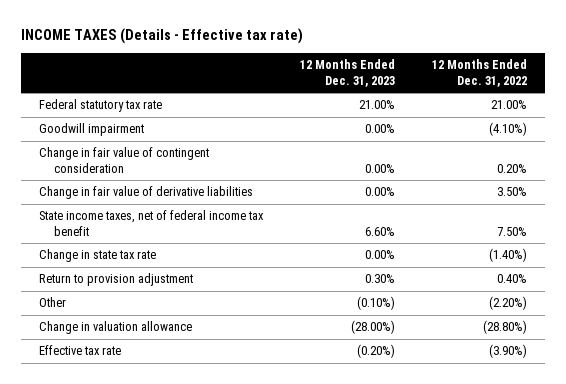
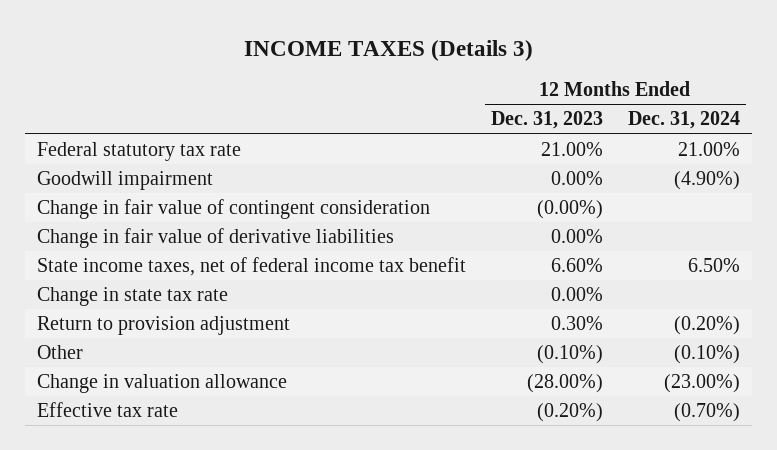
- INCOME TAXES (Details - Effective tax rate)
+ INCOME TAXES (Details 3)
- | 12 Months Ended Dec. 31, 2023 | 12 Months Ended Dec. 31, 2022
+ | 12 Months Ended Dec. 31, 2023 | 12 Months Ended Dec. 31, 2024
- Change in fair value of contingent consideration | 0.00% | 0.20%
+ Change in fair value of contingent consideration | (0.00%) |

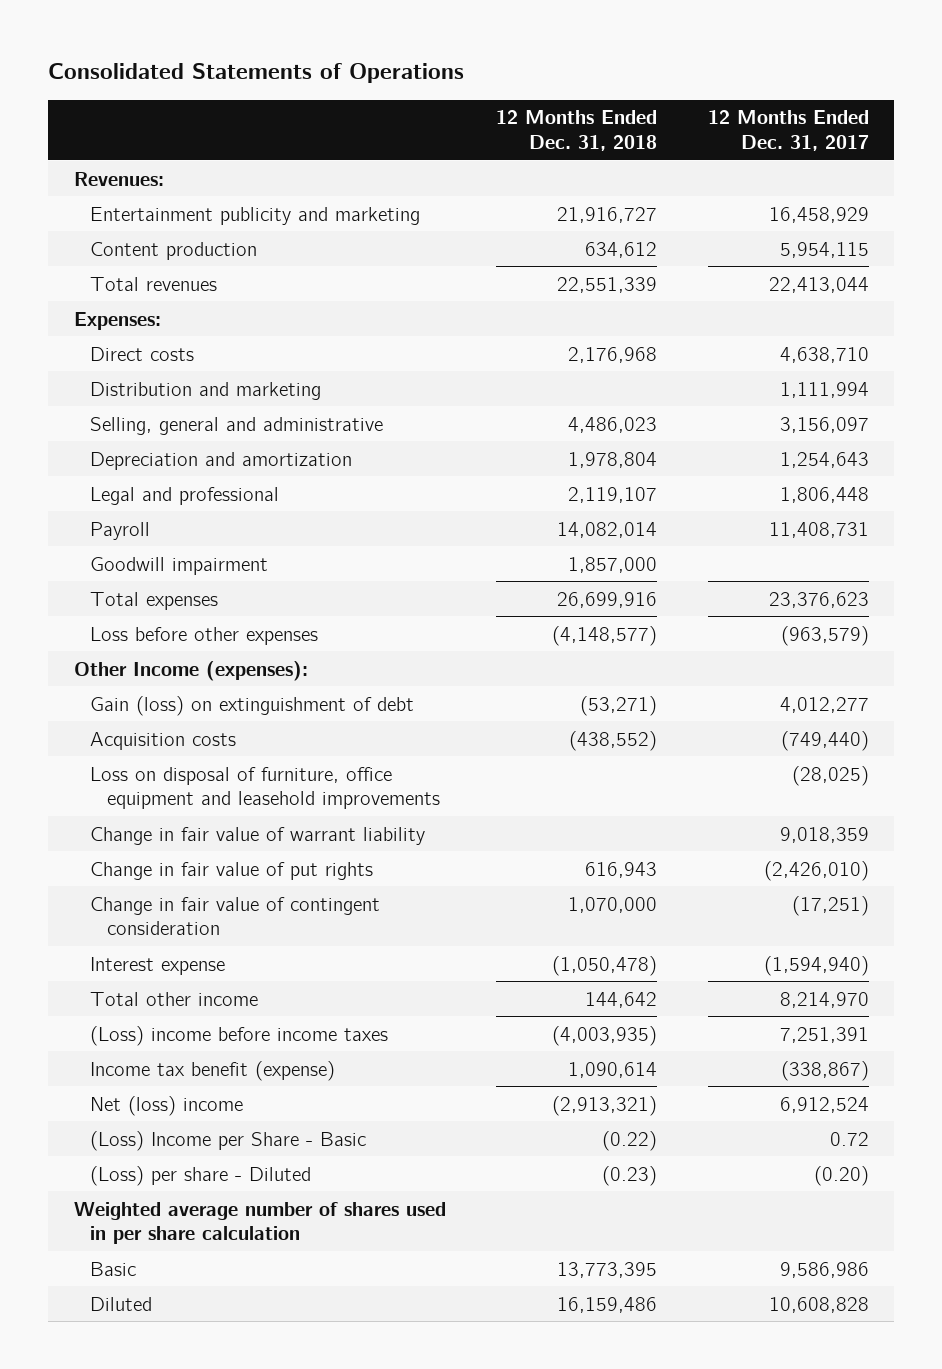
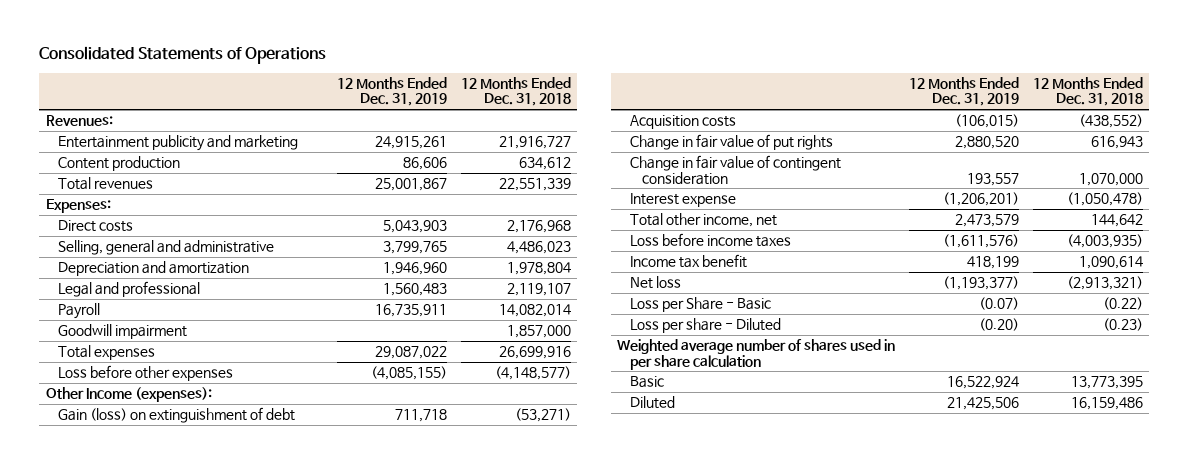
- | 12 Months Ended Dec. 31, 2018 | 12 Months Ended Dec. 31, 2017
+ | 12 Months Ended Dec. 31, 2019 | 12 Months Ended Dec. 31, 2018
- Distribution and marketing | | 1,111,994
- Loss on disposal of furniture, office equipment and leasehold improvements | | (28,025)
- Change in fair value of warrant liability | | 9,018,359
- Total other income | 144,642 | 8,214,970
- (Loss) income before income taxes | (4,003,935) | 7,251,391
- Income tax benefit (expense) | 1,090,614 | (338,867)
- Net (loss) income | (2,913,321) | 6,912,524
- (Loss) Income per Share - Basic | (0.22) | 0.72
- (Loss) per share - Diluted | (0.23) | (0.20)
+ Total other income, net | 2,473,579 | 144,642
+ Loss before income taxes | (1,611,576) | (4,003,935)
+ Income tax benefit | 418,199 | 1,090,614
+ Net loss | (1,193,377) | (2,913,321)
+ Loss per Share - Basic | (0.07) | (0.22)
+ Loss per share - Diluted | (0.20) | (0.23)

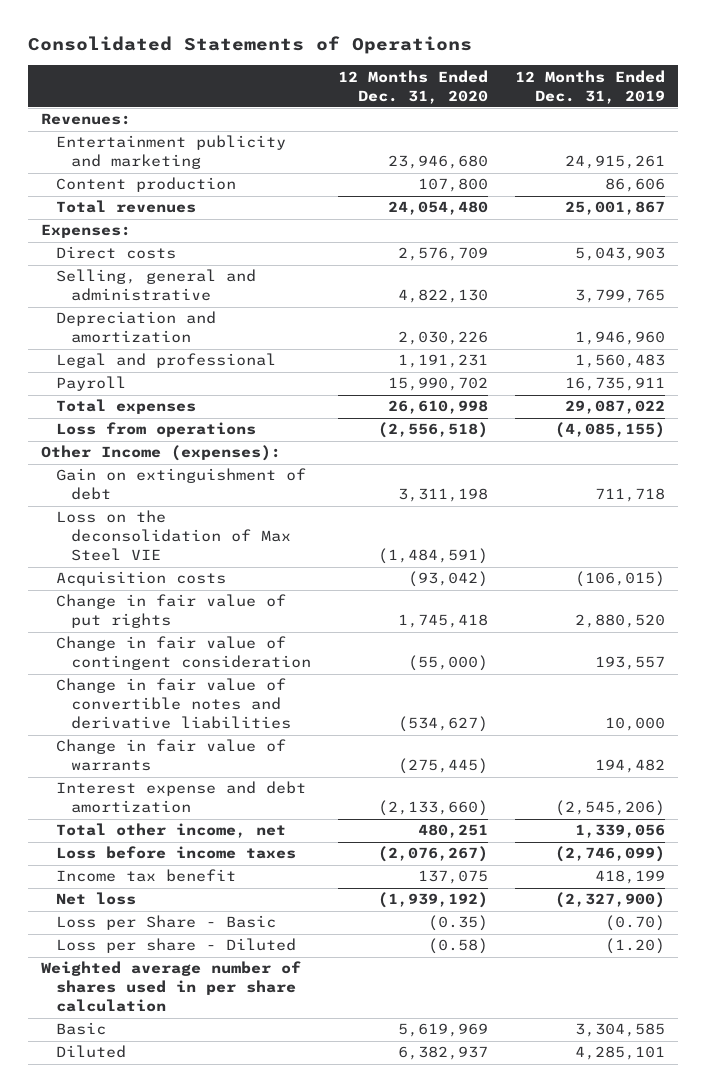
- | 12 Months Ended Dec. 31, 2019 | 12 Months Ended Dec. 31, 2018
+ | 12 Months Ended Dec. 31, 2020 | 12 Months Ended Dec. 31, 2019
- Goodwill impairment | | 1,857,000
- Loss before other expenses | (4,085,155) | (4,148,577)
+ Loss from operations | (2,556,518) | (4,085,155)
- Gain (loss) on extinguishment of debt | 711,718 | (53,271)
+ Gain on extinguishment of debt | 3,311,198 | 711,718
+ Loss on the deconsolidation of Max Steel VIE | (1,484,591) |
- Interest expense | (1,206,201) | (1,050,478)
- Total other income, net | 2,473,579 | 144,642
- Loss before income taxes | (1,611,576) | (4,003,935)
+ Change in fair value of convertible notes and derivative liabilities | (534,627) | 10,000
+ Change in fair value of warrants | (275,445) | 194,482
+ Interest expense and debt amortization | (2,133,660) | (2,545,206)
+ Total other income, net | 480,251 | 1,339,056
+ Loss before income taxes | (2,076,267) | (2,746,099)
- Net loss | (1,193,377) | (2,913,321)
- Loss per Share - Basic | (0.07) | (0.22)
- Loss per share - Diluted | (0.20) | (0.23)
+ Net loss | (1,939,192) | (2,327,900)
+ Loss per Share - Basic | (0.35) | (0.70)
+ Loss per share - Diluted | (0.58) | (1.20)
- Basic | 16,522,924 | 13,773,395
- Diluted | 21,425,506 | 16,159,486
+ Basic | 5,619,969 | 3,304,585
+ Diluted | 6,382,937 | 4,285,101

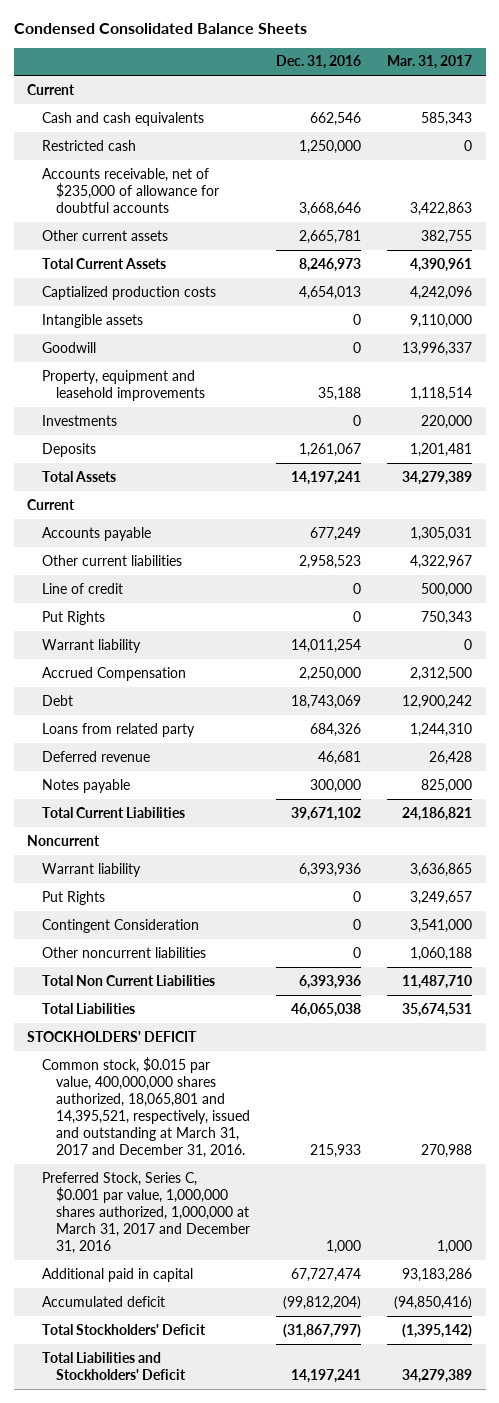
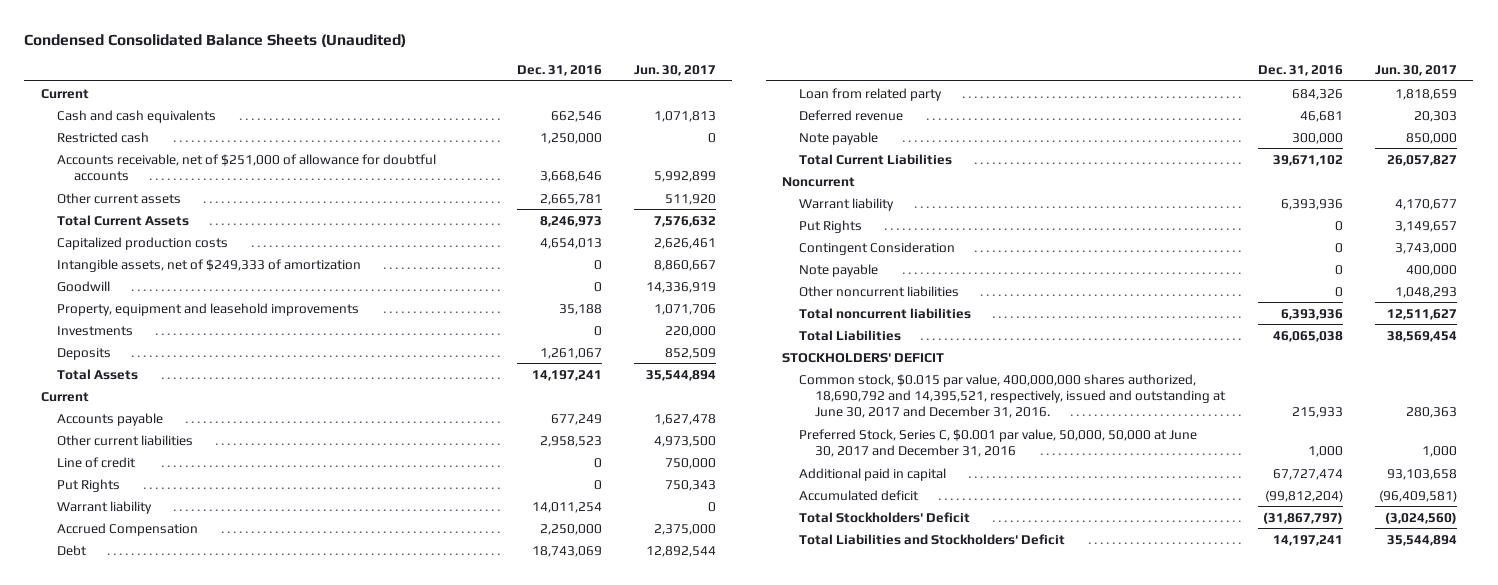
- Condensed Consolidated Balance Sheets
+ Condensed Consolidated Balance Sheets (Unaudited)
- | Dec. 31, 2016 | Mar. 31, 2017
+ | Dec. 31, 2016 | Jun. 30, 2017
- Accounts receivable, net of $235,000 of allowance for doubtful accounts | 3,668,646 | 3,422,863
+ Accounts receivable, net of $251,000 of allowance for doubtful accounts | 3,668,646 | 5,992,899
- Captialized production costs | 4,654,013 | 4,242,096
- Intangible assets | 0 | 9,110,000
+ Capitalized production costs | 4,654,013 | 2,626,461
+ Intangible assets, net of $249,333 of amortization | 0 | 8,860,667
- Loans from related party | 684,326 | 1,244,310
+ Loan from related party | 684,326 | 1,818,659
- Notes payable | 300,000 | 825,000
+ Note payable | 300,000 | 850,000
+ Note payable | 0 | 400,000
- Total Non Current Liabilities | 6,393,936 | 11,487,710
+ Total noncurrent liabilities | 6,393,936 | 12,511,627
- Common stock, $0.015 par value, 400,000,000 shares authorized, 18,065,801 and 14,395,521, respectively, issued and outstanding at March 31, 2017 and December 31, 2016. | 215,933 | 270,988
- Preferred Stock, Series C, $0.001 par value, 1,000,000 shares authorized, 1,000,000 at March 31, 2017 and December 31, 2016 | 1,000 | 1,000
+ Common stock, $0.015 par value, 400,000,000 shares authorized, 18,690,792 and 14,395,521, respectively, issued and outstanding at June 30, 2017 and December 31, 2016. | 215,933 | 280,363
+ Preferred Stock, Series C, $0.001 par value, 50,000, 50,000 at June 30, 2017 and December 31, 2016 | 1,000 | 1,000

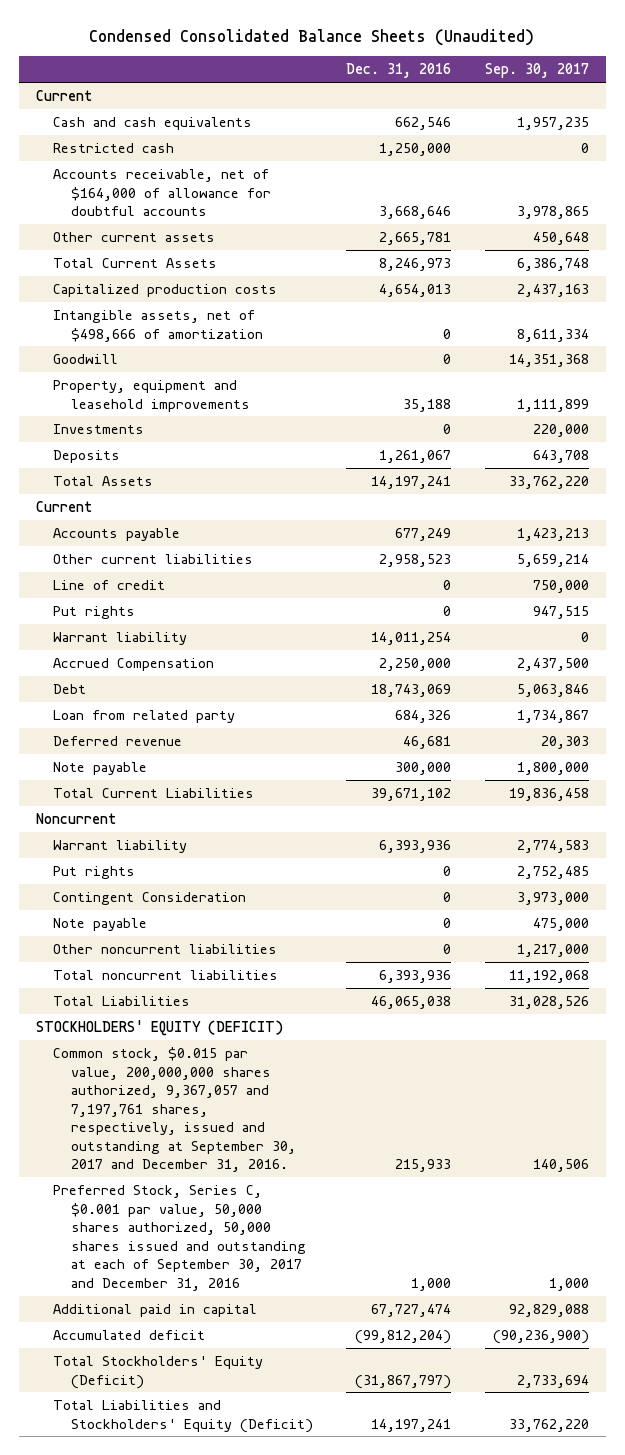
- | Dec. 31, 2016 | Jun. 30, 2017
+ | Dec. 31, 2016 | Sep. 30, 2017
- Accounts receivable, net of $251,000 of allowance for doubtful accounts | 3,668,646 | 5,992,899
+ Accounts receivable, net of $164,000 of allowance for doubtful accounts | 3,668,646 | 3,978,865
- Intangible assets, net of $249,333 of amortization | 0 | 8,860,667
+ Intangible assets, net of $498,666 of amortization | 0 | 8,611,334
- Put Rights | 0 | 750,343
+ Put rights | 0 | 947,515
- Put Rights | 0 | 3,149,657
+ Put rights | 0 | 2,752,485
- STOCKHOLDERS' DEFICIT
- Common stock, $0.015 par value, 400,000,000 shares authorized, 18,690,792 and 14,395,521, respectively, issued and outstanding at June 30, 2017 and December 31, 2016. | 215,933 | 280,363
- Preferred Stock, Series C, $0.001 par value, 50,000, 50,000 at June 30, 2017 and December 31, 2016 | 1,000 | 1,000
+ STOCKHOLDERS' EQUITY (DEFICIT)
+ Common stock, $0.015 par value, 200,000,000 shares authorized, 9,367,057 and 7,197,761 shares, respectively, issued and outstanding at September 30, 2017 and December 31, 2016. | 215,933 | 140,506
+ Preferred Stock, Series C, $0.001 par value, 50,000 shares authorized, 50,000 shares issued and outstanding at each of September 30, 2017 and December 31, 2016 | 1,000 | 1,000
- Total Stockholders' Deficit | (31,867,797) | (3,024,560)
- Total Liabilities and Stockholders' Deficit | 14,197,241 | 35,544,894
+ Total Stockholders' Equity (Deficit) | (31,867,797) | 2,733,694
+ Total Liabilities and Stockholders' Equity (Deficit) | 14,197,241 | 33,762,220

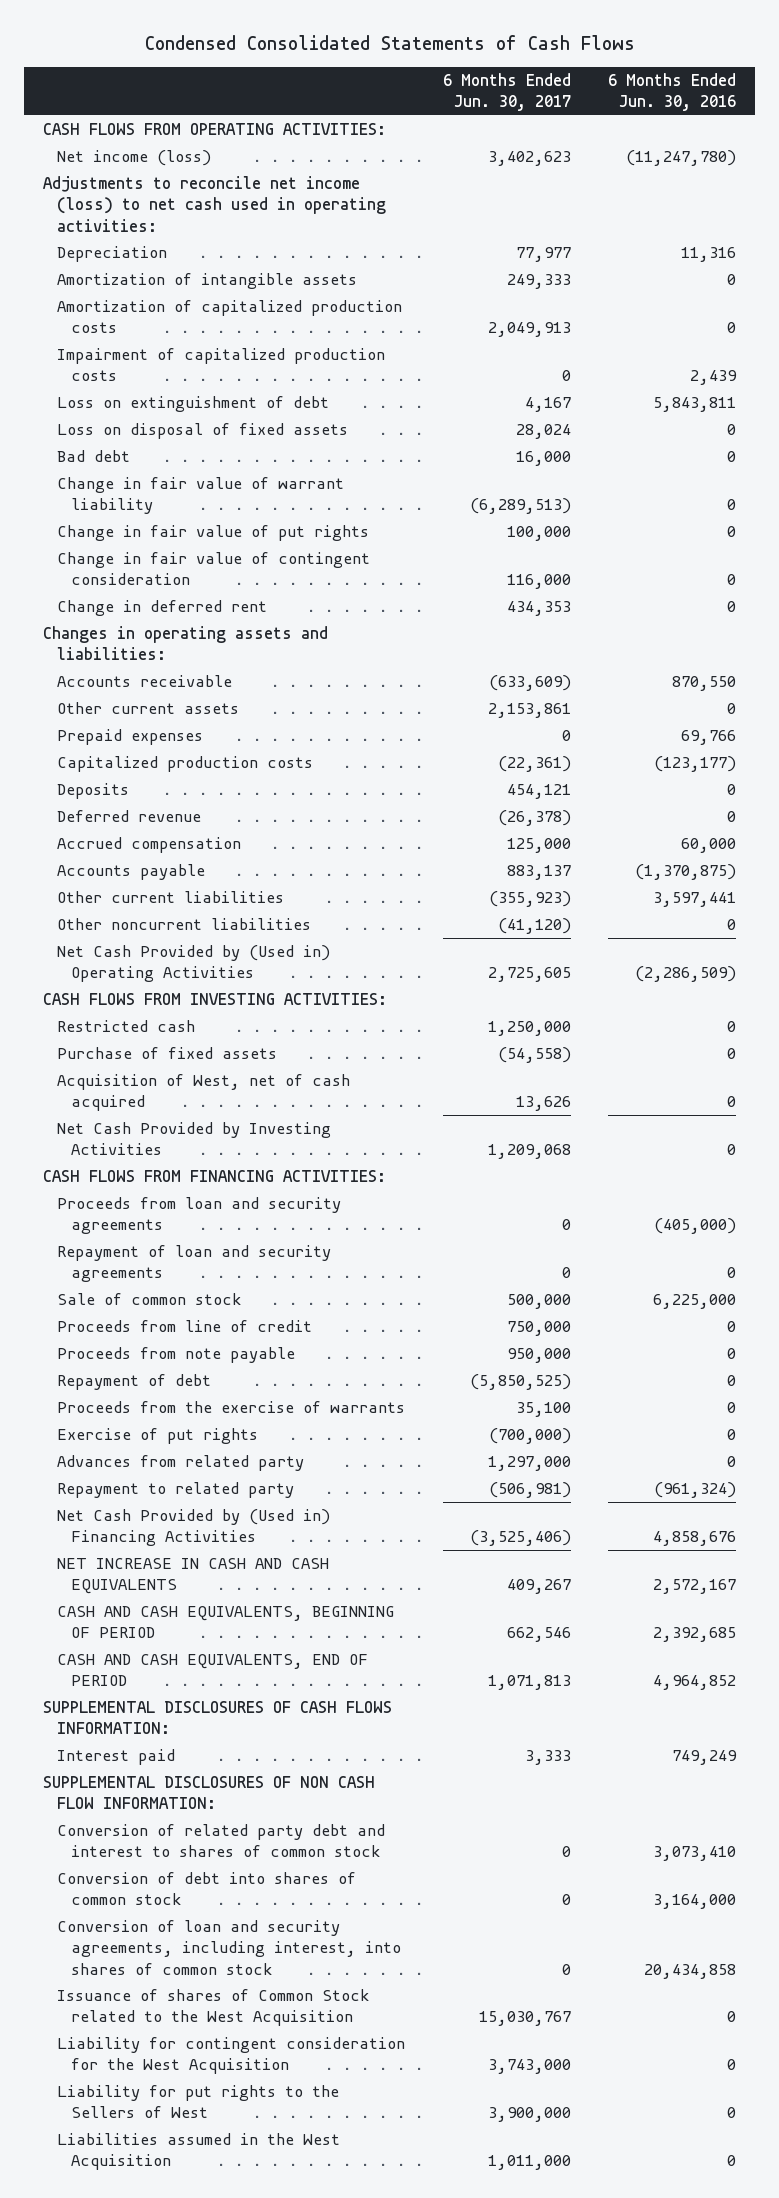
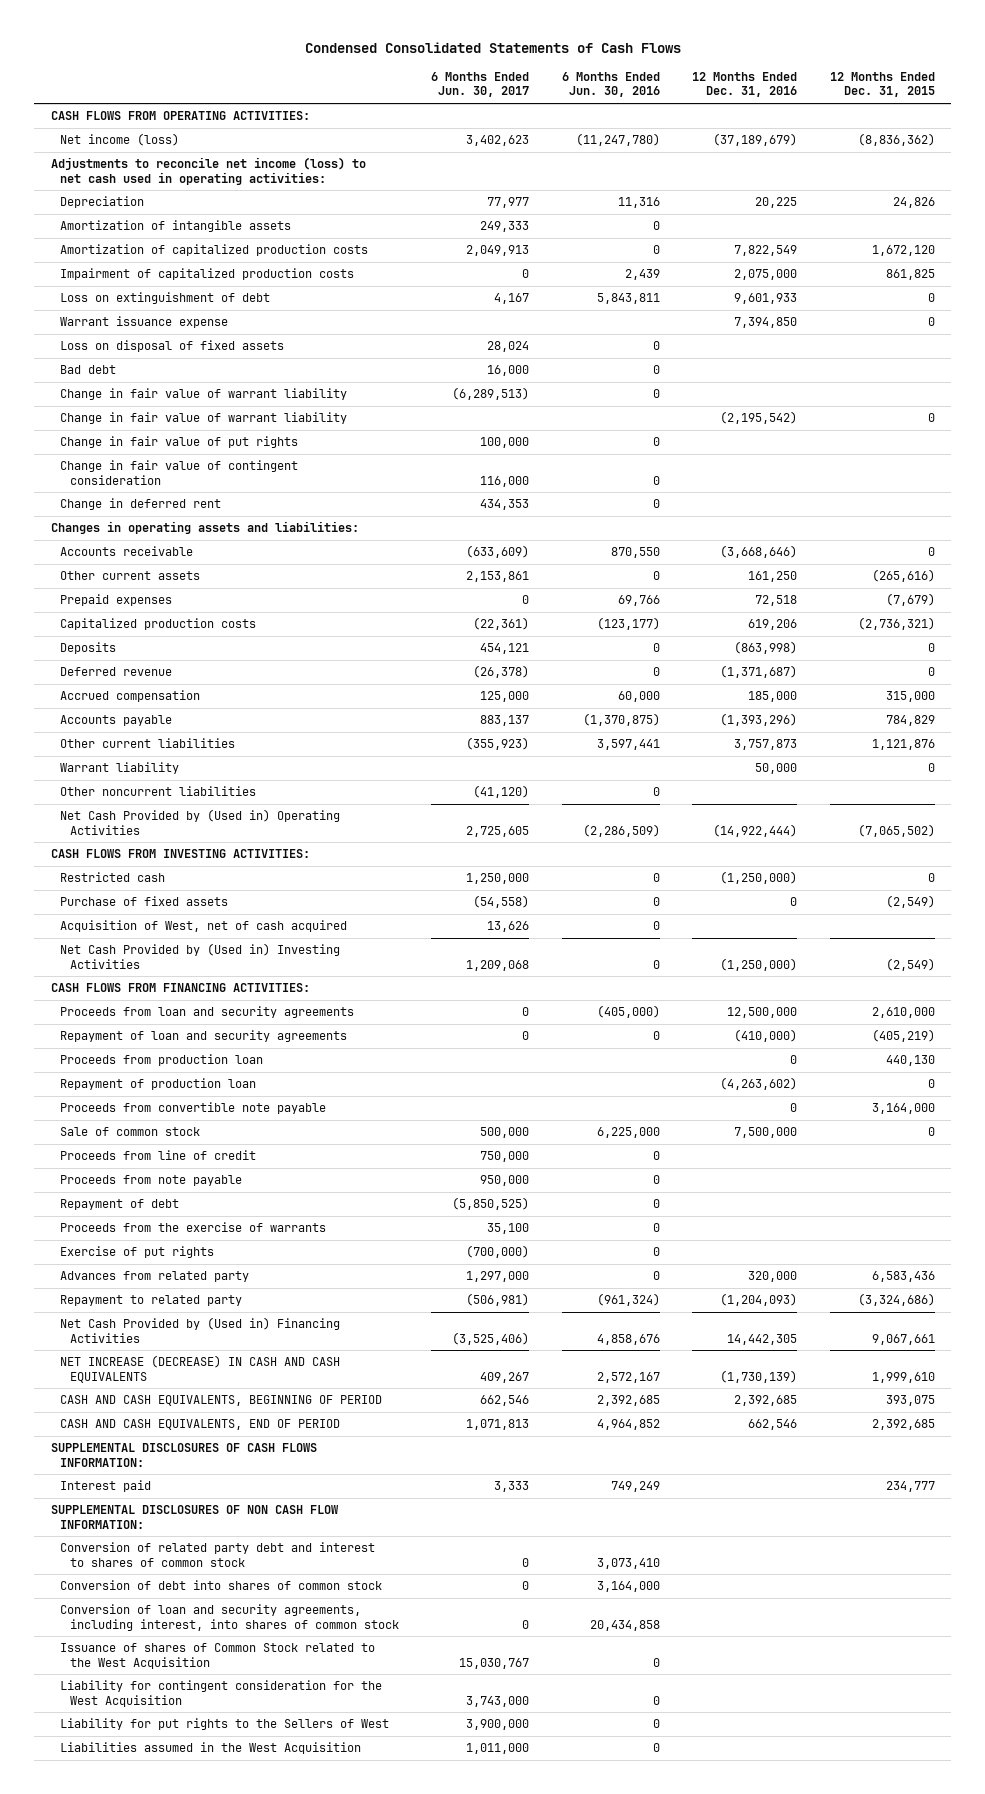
- | 6 Months Ended Jun. 30, 2017 | 6 Months Ended Jun. 30, 2016
+ | 6 Months Ended Jun. 30, 2017 | 6 Months Ended Jun. 30, 2016 | 12 Months Ended Dec. 31, 2016 | 12 Months Ended Dec. 31, 2015
+ Warrant issuance expense | | | 7,394,850 | 0
+ Change in fair value of warrant liability | | | (2,195,542) | 0
+ Warrant liability | | | 50,000 | 0
- Net Cash Provided by Investing Activities | 1,209,068 | 0
+ Net Cash Provided by (Used in) Investing Activities | 1,209,068 | 0 | (1,250,000) | (2,549)
+ Proceeds from production loan | | | 0 | 440,130
+ Repayment of production loan | | | (4,263,602) | 0
+ Proceeds from convertible note payable | | | 0 | 3,164,000
- NET INCREASE IN CASH AND CASH EQUIVALENTS | 409,267 | 2,572,167
+ NET INCREASE (DECREASE) IN CASH AND CASH EQUIVALENTS | 409,267 | 2,572,167 | (1,730,139) | 1,999,610

